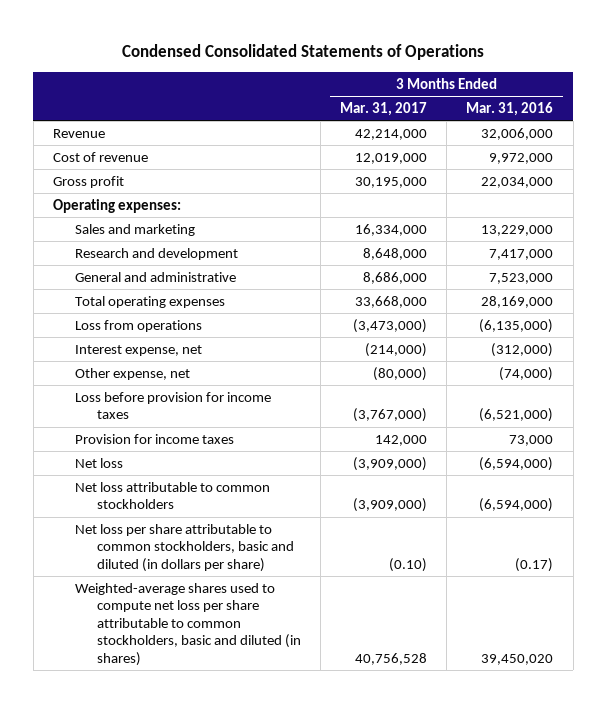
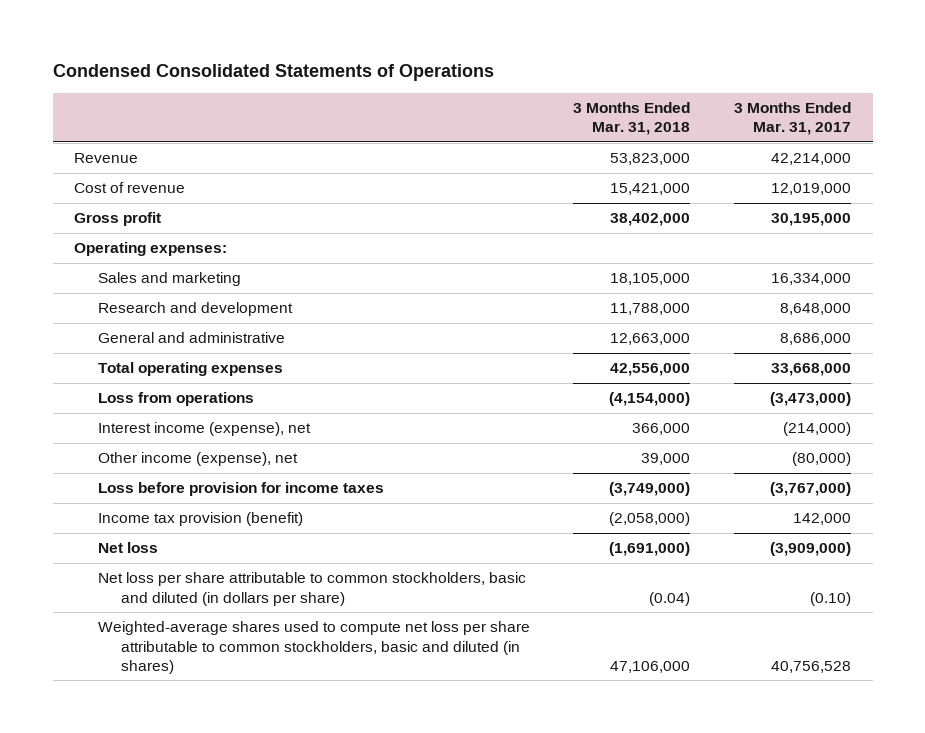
- | 3 Months Ended Mar. 31, 2017 | 3 Months Ended Mar. 31, 2016
+ | 3 Months Ended Mar. 31, 2018 | 3 Months Ended Mar. 31, 2017
- Interest expense, net | (214,000) | (312,000)
- Other expense, net | (80,000) | (74,000)
+ Interest income (expense), net | 366,000 | (214,000)
+ Other income (expense), net | 39,000 | (80,000)
- Provision for income taxes | 142,000 | 73,000
+ Income tax provision (benefit) | (2,058,000) | 142,000
- Net loss attributable to common stockholders | (3,909,000) | (6,594,000)

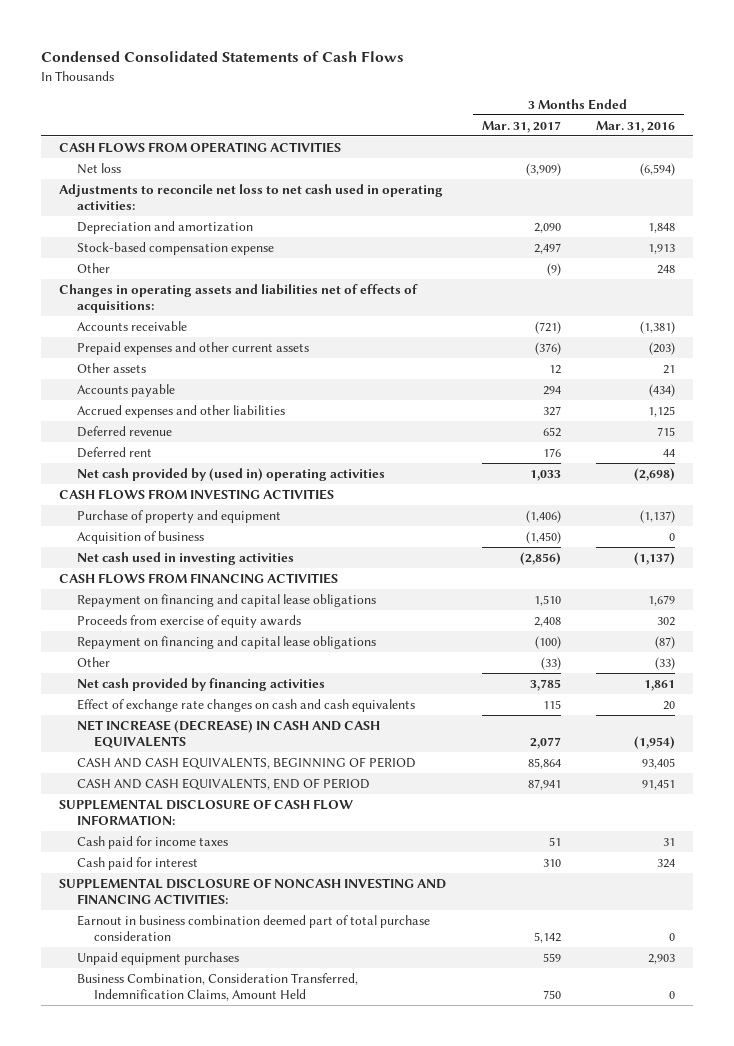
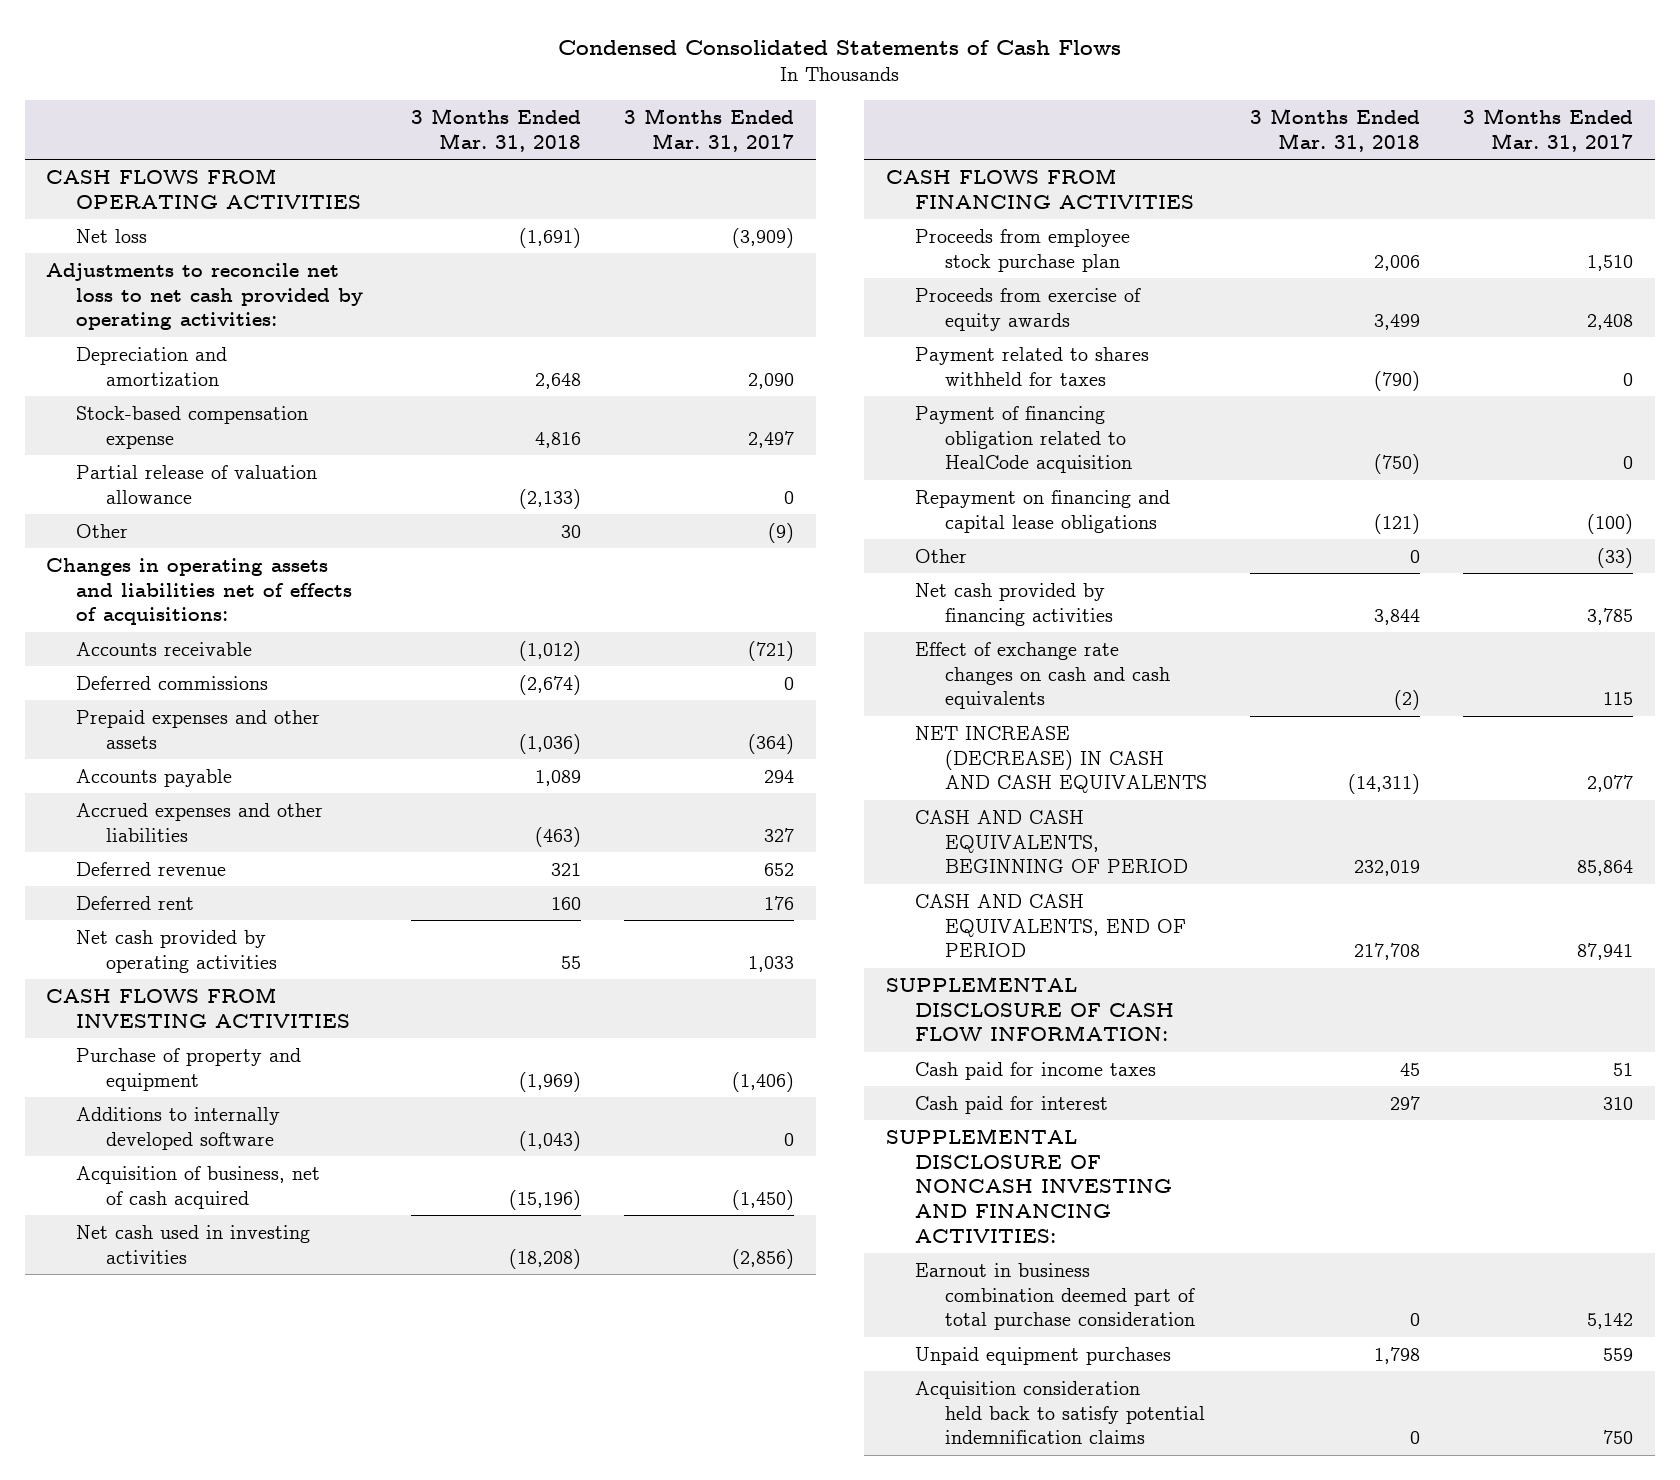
- | 3 Months Ended Mar. 31, 2017 | 3 Months Ended Mar. 31, 2016
+ | 3 Months Ended Mar. 31, 2018 | 3 Months Ended Mar. 31, 2017
- Adjustments to reconcile net loss to net cash used in operating activities:
+ Adjustments to reconcile net loss to net cash provided by operating activities:
+ Partial release of valuation allowance | (2,133) | 0
- Prepaid expenses and other current assets | (376) | (203)
- Other assets | 12 | 21
+ Deferred commissions | (2,674) | 0
+ Prepaid expenses and other assets | (1,036) | (364)
- Net cash provided by (used in) operating activities | 1,033 | (2,698)
+ Net cash provided by operating activities | 55 | 1,033
- Acquisition of business | (1,450) | 0
+ Additions to internally developed software | (1,043) | 0
+ Acquisition of business, net of cash acquired | (15,196) | (1,450)
- Repayment on financing and capital lease obligations | 1,510 | 1,679
+ Proceeds from employee stock purchase plan | 2,006 | 1,510
+ Payment related to shares withheld for taxes | (790) | 0
+ Payment of financing obligation related to HealCode acquisition | (750) | 0
- Business Combination, Consideration Transferred, Indemnification Claims, Amount Held | 750 | 0
+ Acquisition consideration held back to satisfy potential indemnification claims | 0 | 750

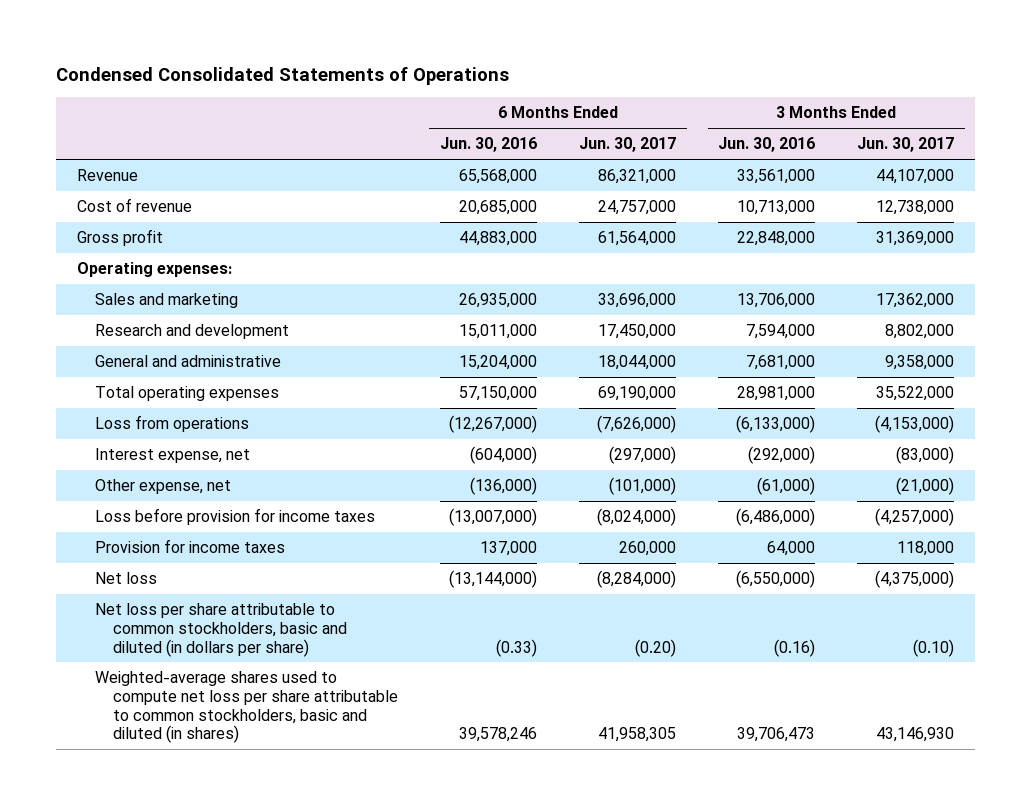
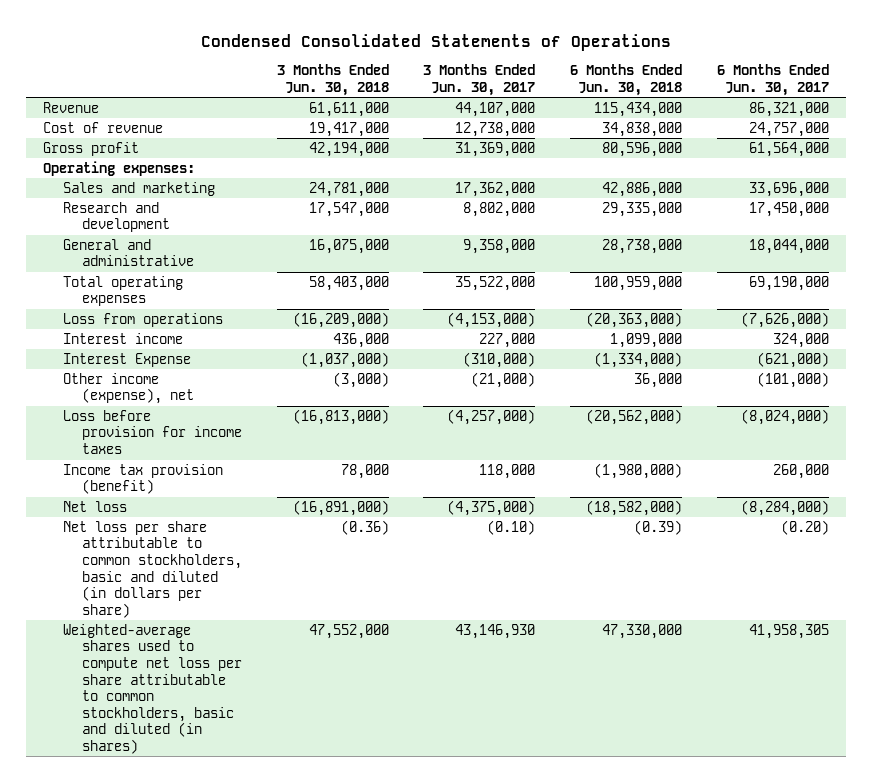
- | 6 Months Ended Jun. 30, 2016 | 6 Months Ended Jun. 30, 2017 | 3 Months Ended Jun. 30, 2016 | 3 Months Ended Jun. 30, 2017
+ | 3 Months Ended Jun. 30, 2018 | 3 Months Ended Jun. 30, 2017 | 6 Months Ended Jun. 30, 2018 | 6 Months Ended Jun. 30, 2017
- Interest expense, net | (604,000) | (297,000) | (292,000) | (83,000)
- Other expense, net | (136,000) | (101,000) | (61,000) | (21,000)
+ Interest income | 436,000 | 227,000 | 1,099,000 | 324,000
+ Interest Expense | (1,037,000) | (310,000) | (1,334,000) | (621,000)
+ Other income (expense), net | (3,000) | (21,000) | 36,000 | (101,000)
- Provision for income taxes | 137,000 | 260,000 | 64,000 | 118,000
+ Income tax provision (benefit) | 78,000 | 118,000 | (1,980,000) | 260,000

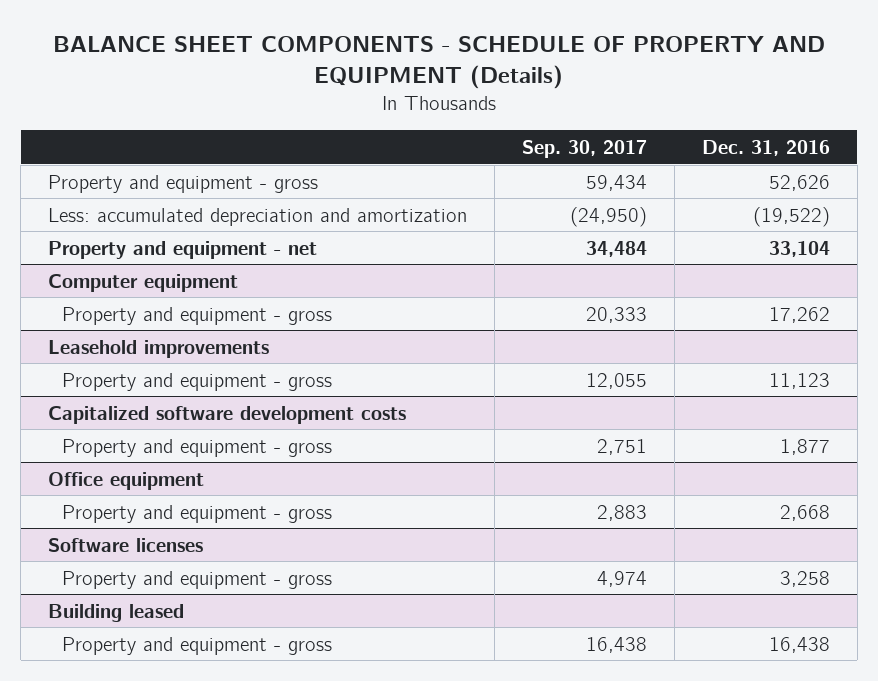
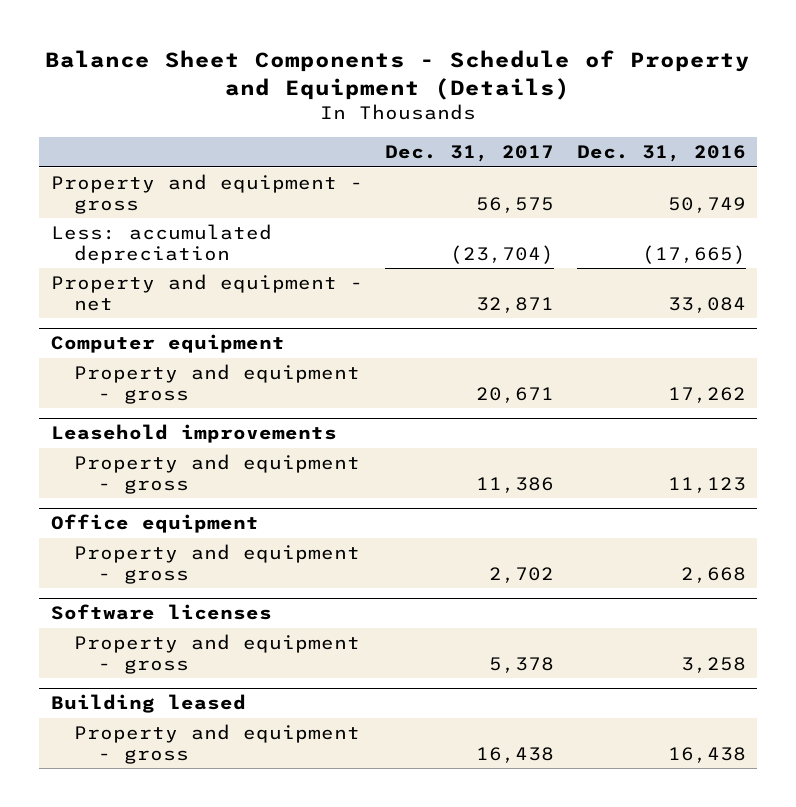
- BALANCE SHEET COMPONENTS - SCHEDULE OF PROPERTY AND EQUIPMENT (Details)
+ Balance Sheet Components - Schedule of Property and Equipment (Details)
- | Sep. 30, 2017 | Dec. 31, 2016
+ | Dec. 31, 2017 | Dec. 31, 2016
- Property and equipment - gross | 59,434 | 52,626
- Less: accumulated depreciation and amortization | (24,950) | (19,522)
- Property and equipment - net | 34,484 | 33,104
+ Property and equipment - gross | 56,575 | 50,749
+ Less: accumulated depreciation | (23,704) | (17,665)
+ Property and equipment - net | 32,871 | 33,084
- Capitalized software development costs
- Property and equipment - gross | 2,751 | 1,877

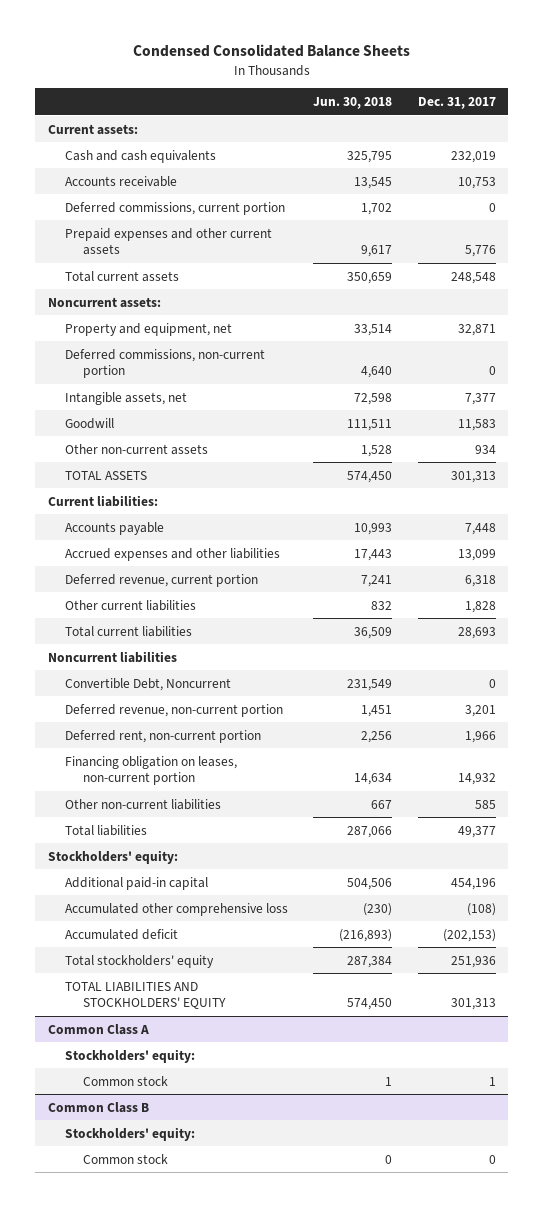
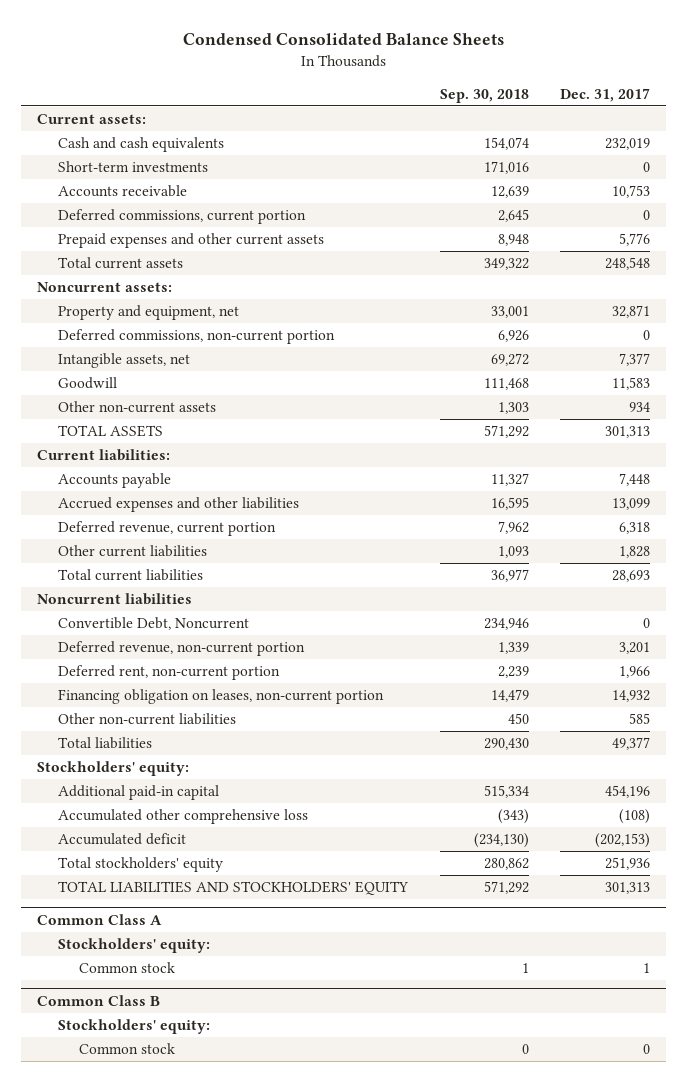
- | Jun. 30, 2018 | Dec. 31, 2017
+ | Sep. 30, 2018 | Dec. 31, 2017
+ Short-term investments | 171,016 | 0

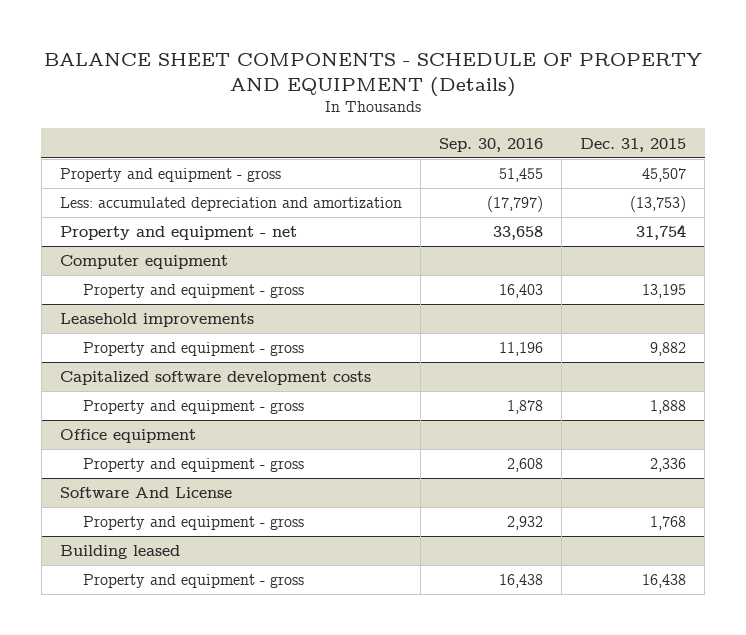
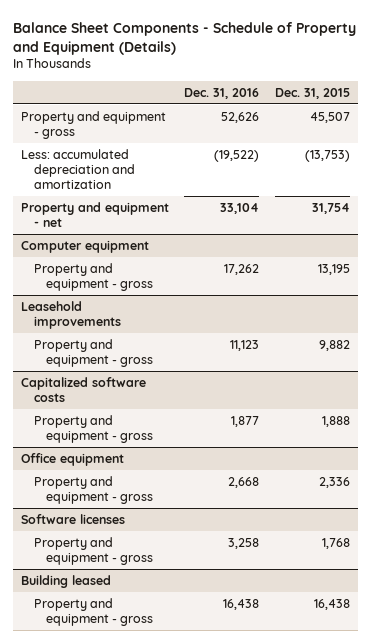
- BALANCE SHEET COMPONENTS - SCHEDULE OF PROPERTY AND EQUIPMENT (Details)
+ Balance Sheet Components - Schedule of Property and Equipment (Details)
- | Sep. 30, 2016 | Dec. 31, 2015
+ | Dec. 31, 2016 | Dec. 31, 2015
- Capitalized software development costs
+ Capitalized software costs
- Software And License
+ Software licenses

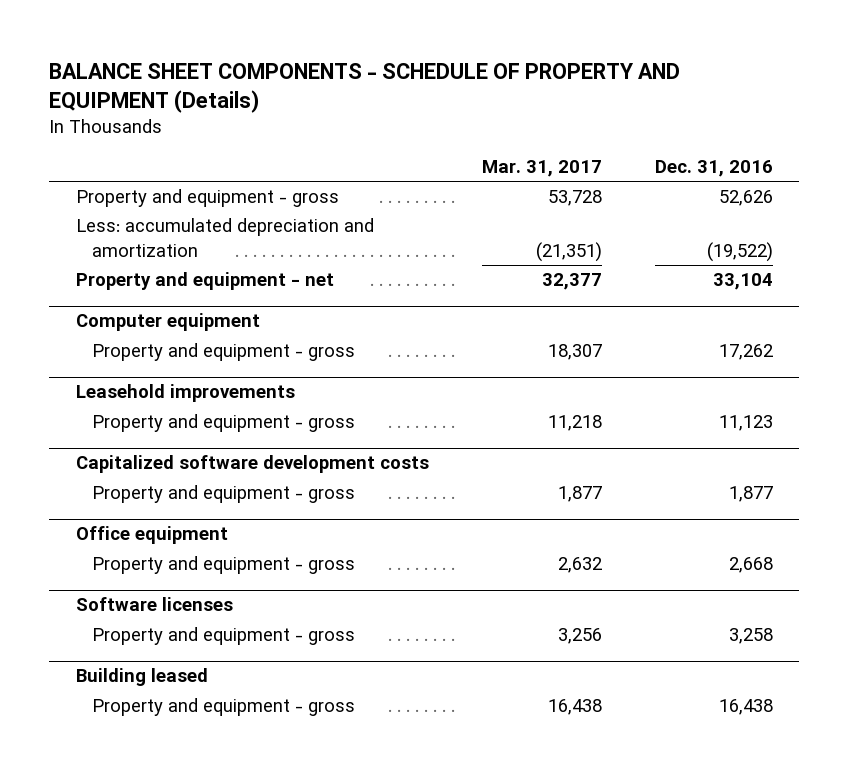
- Balance Sheet Components - Schedule of Property and Equipment (Details)
+ BALANCE SHEET COMPONENTS - SCHEDULE OF PROPERTY AND EQUIPMENT (Details)
- | Dec. 31, 2016 | Dec. 31, 2015
+ | Mar. 31, 2017 | Dec. 31, 2016
- Capitalized software costs
+ Capitalized software development costs

